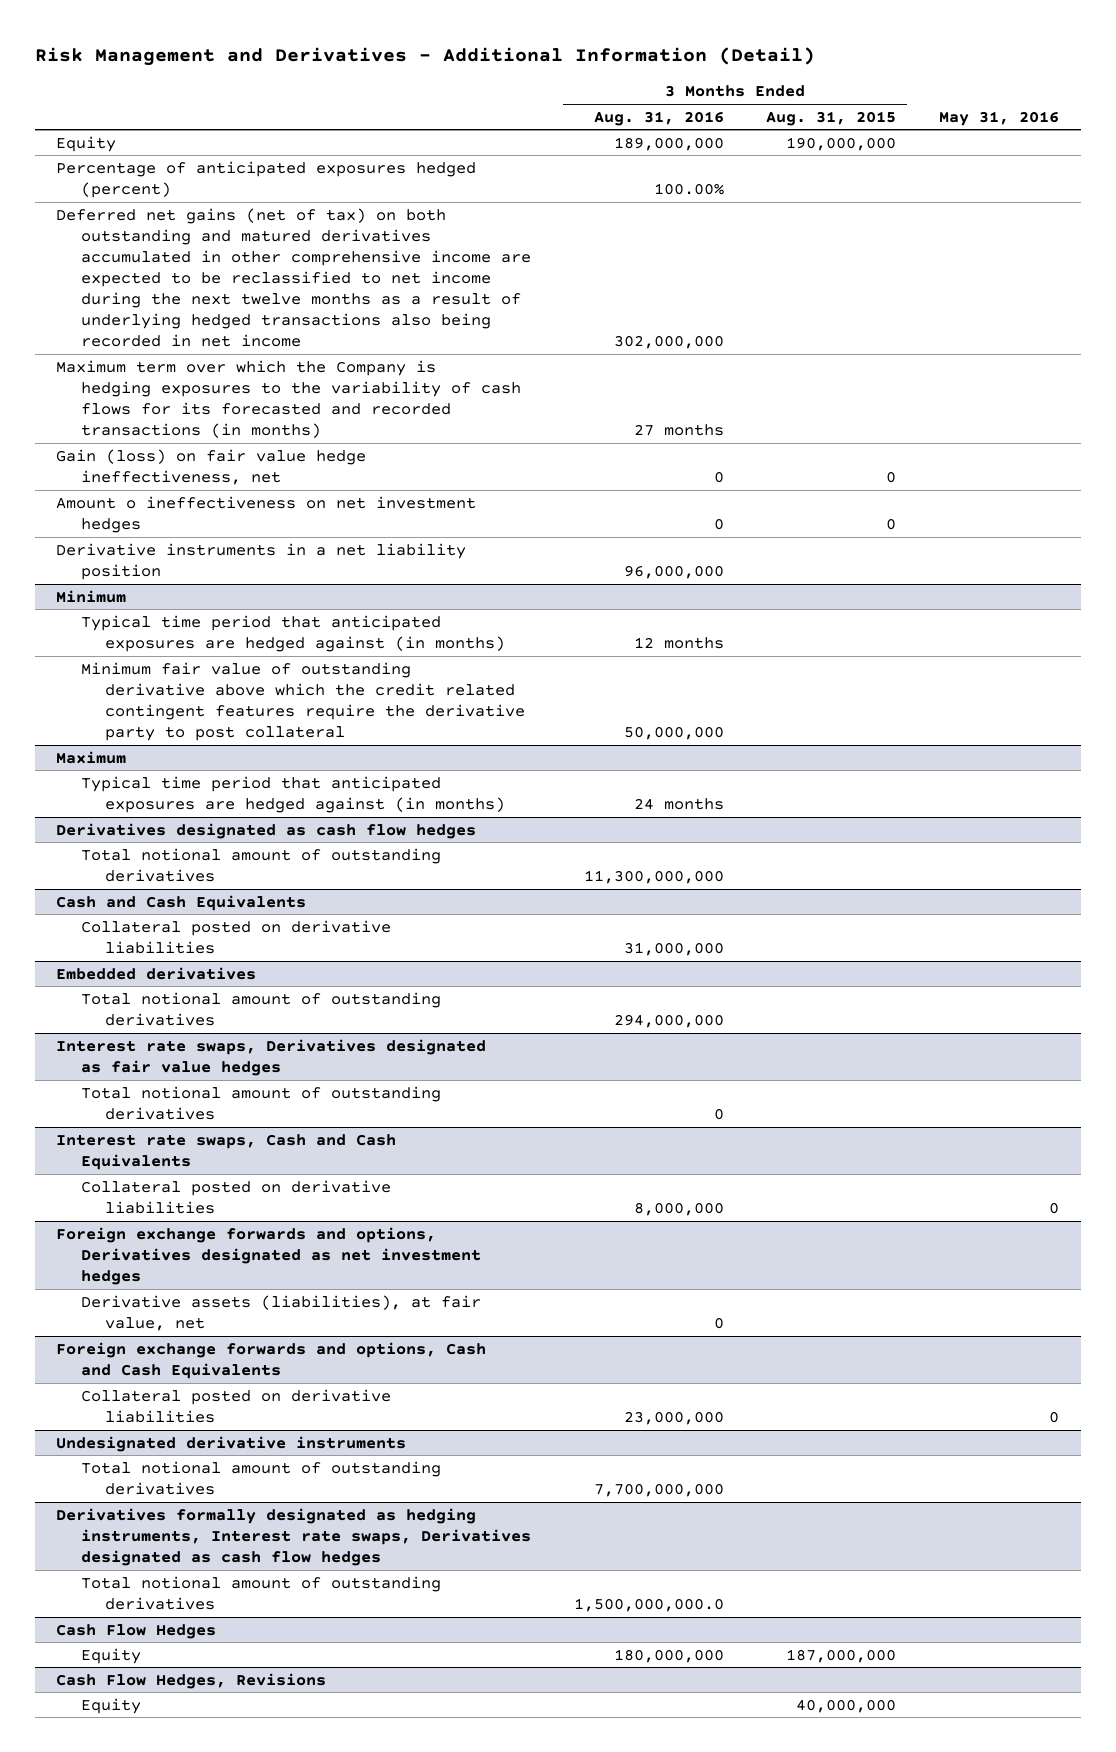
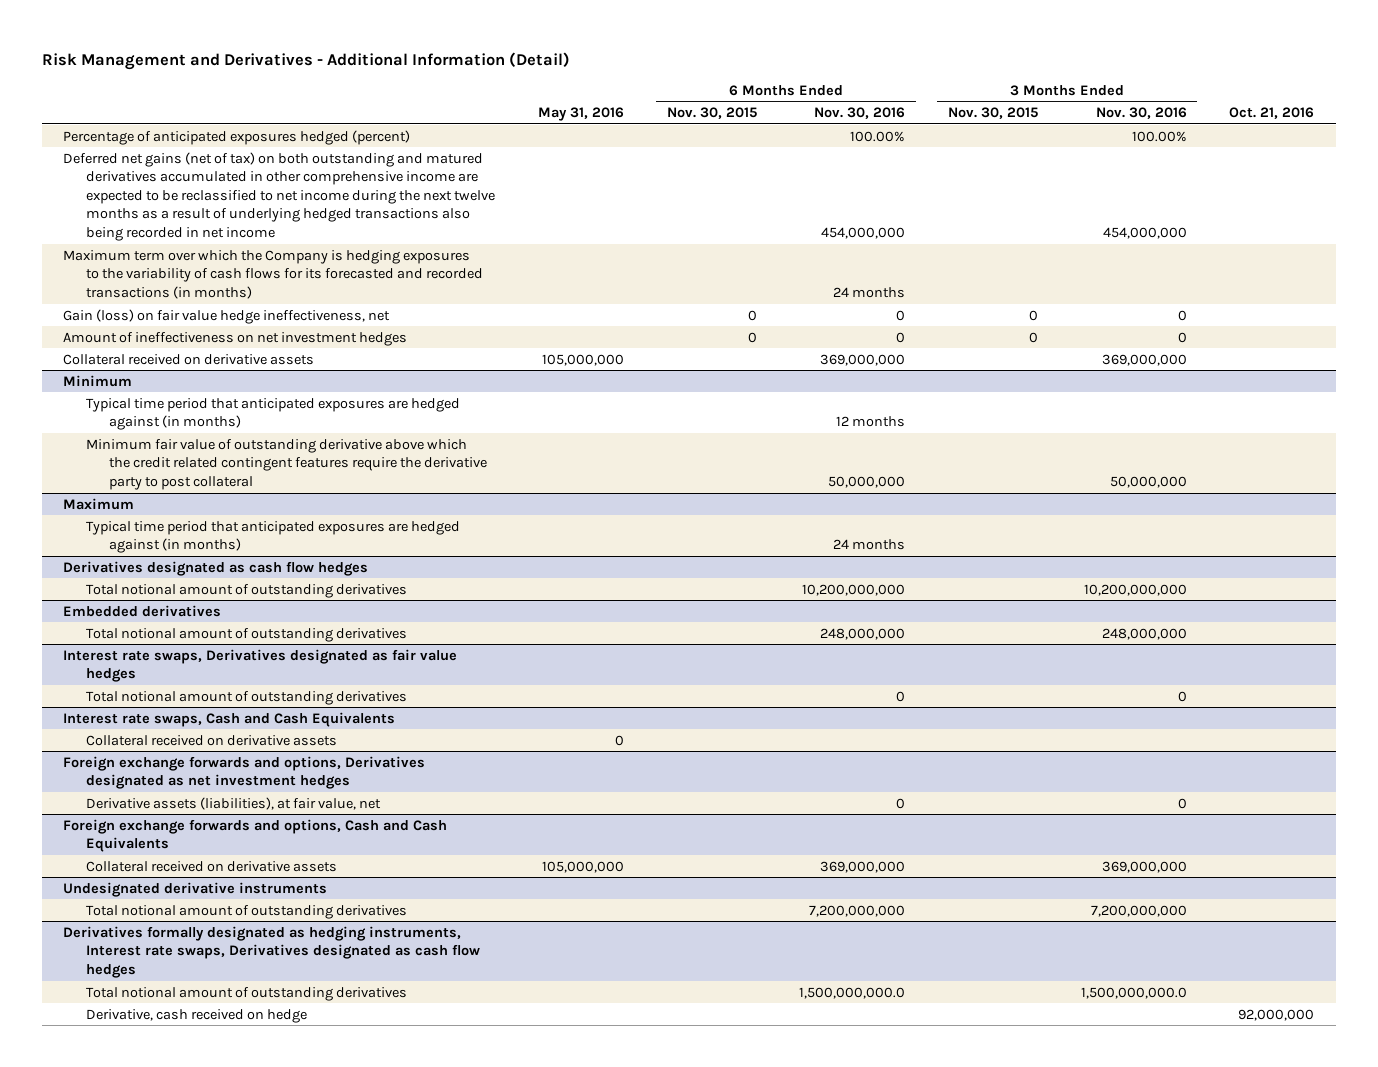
- | 3 Months Ended Aug. 31, 2016 | 3 Months Ended Aug. 31, 2015 | May 31, 2016
+ | May 31, 2016 | 6 Months Ended Nov. 30, 2015 | 6 Months Ended Nov. 30, 2016 | 3 Months Ended Nov. 30, 2015 | 3 Months Ended Nov. 30, 2016 | Oct. 21, 2016
- Equity | 189,000,000 | 190,000,000 |
- Amount o ineffectiveness on net investment hedges | 0 | 0 |
- Derivative instruments in a net liability position | 96,000,000 | |
+ Amount of ineffectiveness on net investment hedges | | 0 | 0 | 0 | 0 |
+ Collateral received on derivative assets | 105,000,000 | | 369,000,000 | | 369,000,000 |
- Cash and Cash Equivalents
- Collateral posted on derivative liabilities | 31,000,000 | |
@ Interest rate swaps, Cash and Cash Equivalents
- Collateral posted on derivative liabilities | 8,000,000 | | 0
+ Collateral received on derivative assets | 0 | | | | |
@ Foreign exchange forwards and options, Cash and Cash Equivalents
- Collateral posted on derivative liabilities | 23,000,000 | | 0
+ Collateral received on derivative assets | 105,000,000 | | 369,000,000 | | 369,000,000 |
- Cash Flow Hedges
- Equity | 180,000,000 | 187,000,000 |
- Cash Flow Hedges, Revisions
- Equity | | 40,000,000 |
@ Derivatives formally designated as hedging instruments, Interest rate swaps, Derivatives designated as cash flow hedges
+ Derivative, cash received on hedge | | | | | | 92,000,000

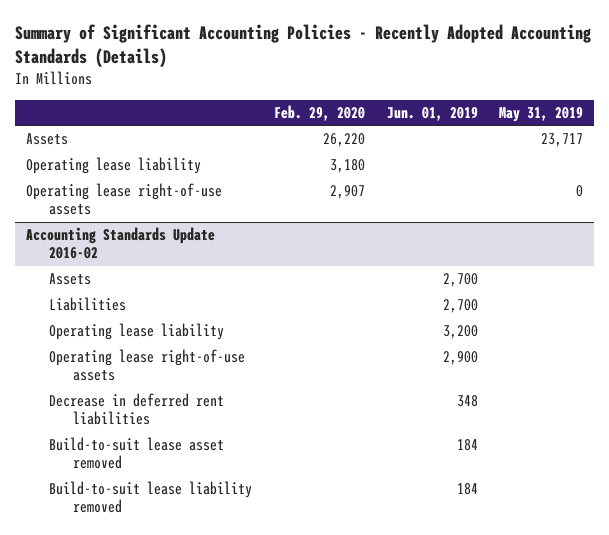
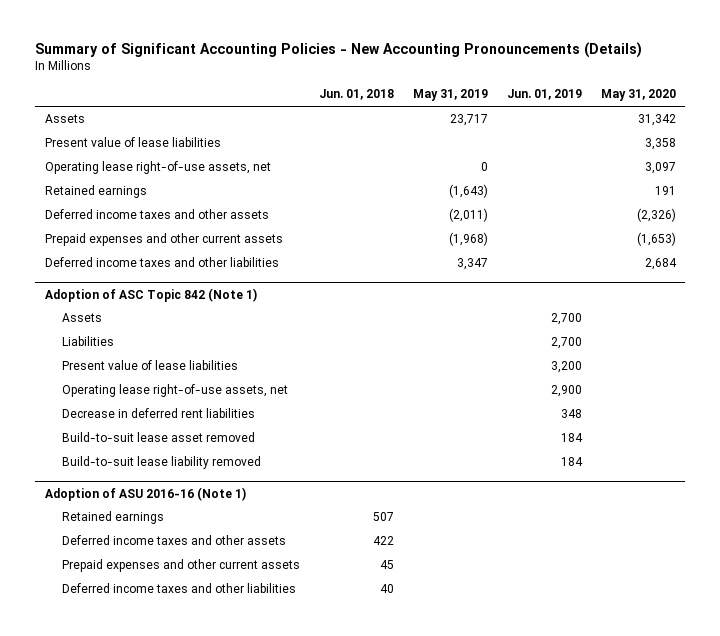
- Summary of Significant Accounting Policies - Recently Adopted Accounting Standards (Details)
+ Summary of Significant Accounting Policies - New Accounting Pronouncements (Details)
- | Feb. 29, 2020 | Jun. 01, 2019 | May 31, 2019
+ | Jun. 01, 2018 | May 31, 2019 | Jun. 01, 2019 | May 31, 2020
- Operating lease liability | 3,180 | |
- Operating lease right-of-use assets | 2,907 | | 0
- Accounting Standards Update 2016-02
+ Present value of lease liabilities | | | | 3,358
+ Operating lease right-of-use assets, net | | 0 | | 3,097
+ Retained earnings | | (1,643) | | 191
+ Deferred income taxes and other assets | | (2,011) | | (2,326)
+ Prepaid expenses and other current assets | | (1,968) | | (1,653)
+ Deferred income taxes and other liabilities | | 3,347 | | 2,684
+ Adoption of ASC Topic 842 (Note 1)
- Operating lease liability | | 3,200 |
- Operating lease right-of-use assets | | 2,900 |
+ Present value of lease liabilities | | | 3,200 |
+ Operating lease right-of-use assets, net | | | 2,900 |
+ Adoption of ASU 2016-16 (Note 1)
+ Retained earnings | 507 | | |
+ Deferred income taxes and other assets | 422 | | |
+ Prepaid expenses and other current assets | 45 | | |
+ Deferred income taxes and other liabilities | 40 | | |

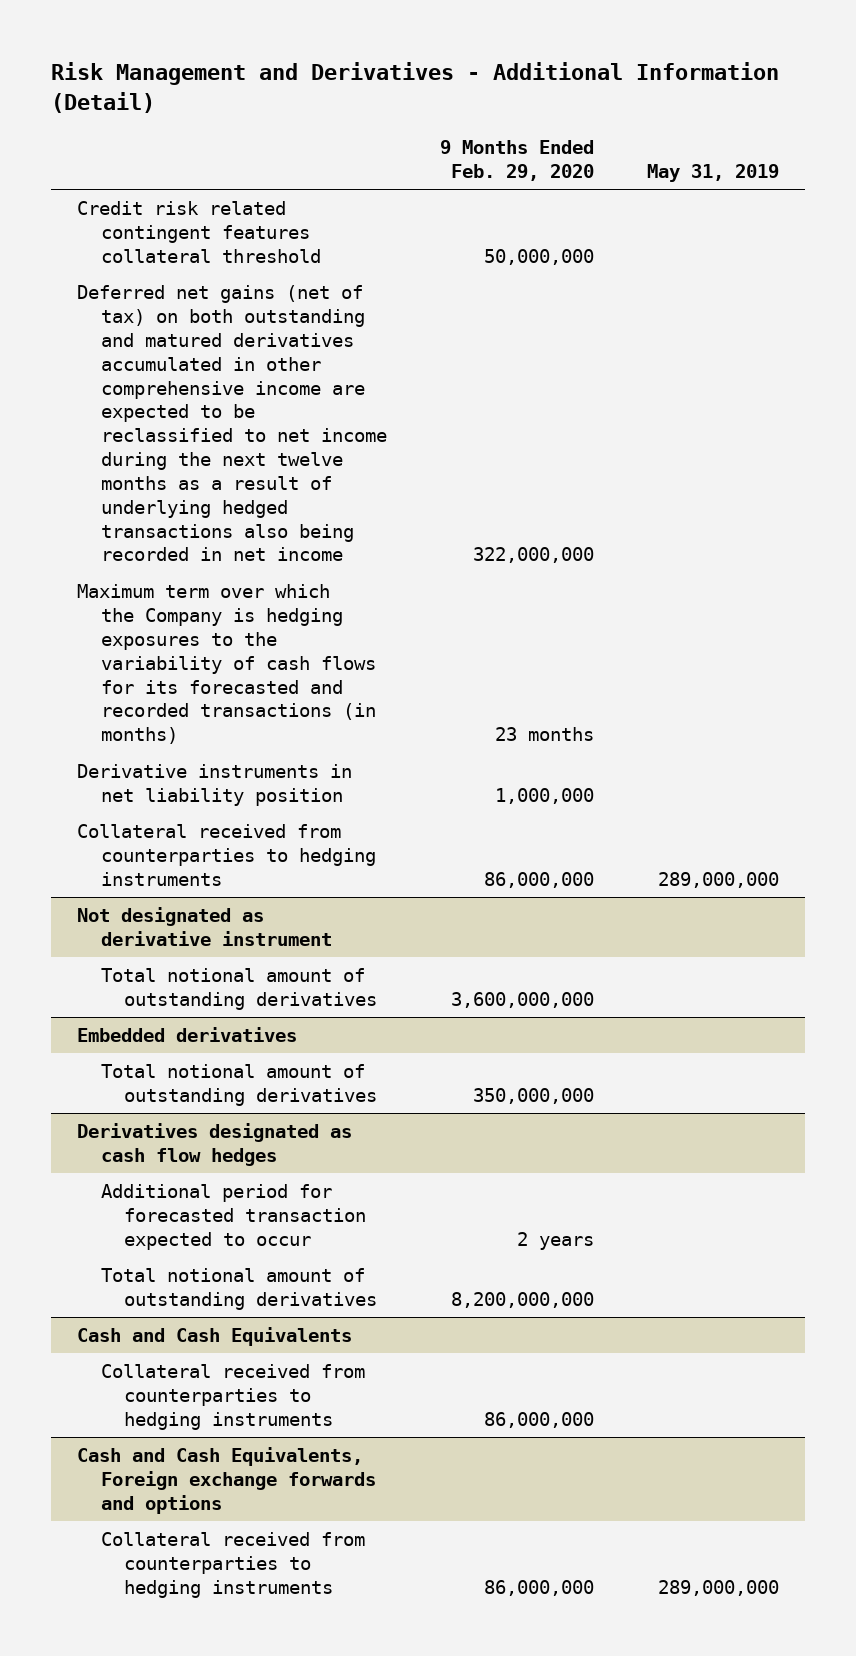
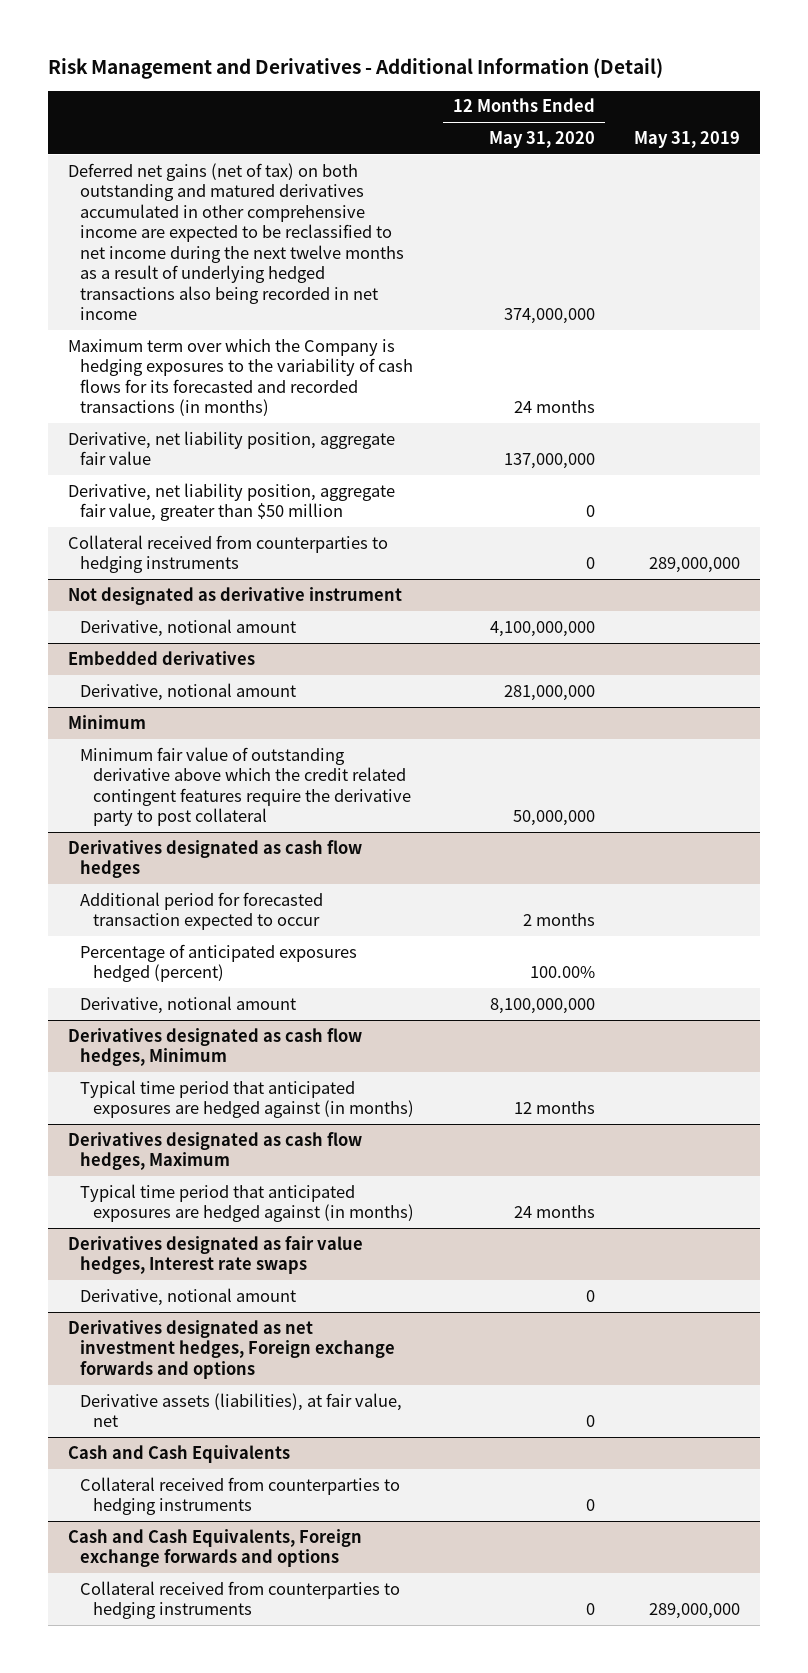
- | 9 Months Ended Feb. 29, 2020 | May 31, 2019
+ | 12 Months Ended May 31, 2020 | May 31, 2019
- Credit risk related contingent features collateral threshold | 50,000,000 |
- Derivative instruments in net liability position | 1,000,000 |
+ Derivative, net liability position, aggregate fair value | 137,000,000 |
+ Derivative, net liability position, aggregate fair value, greater than $50 million | 0 |
@ Not designated as derivative instrument
- Total notional amount of outstanding derivatives | 3,600,000,000 |
+ Derivative, notional amount | 4,100,000,000 |
@ Embedded derivatives
- Total notional amount of outstanding derivatives | 350,000,000 |
+ Derivative, notional amount | 281,000,000 |
+ Minimum
+ Minimum fair value of outstanding derivative above which the credit related contingent features require the derivative party to post collateral | 50,000,000 |
@ Derivatives designated as cash flow hedges
- Total notional amount of outstanding derivatives | 8,200,000,000 |
+ Percentage of anticipated exposures hedged (percent) | 100.00% |
+ Derivative, notional amount | 8,100,000,000 |
+ Derivatives designated as cash flow hedges, Minimum
+ Typical time period that anticipated exposures are hedged against (in months) | 12 months |
+ Derivatives designated as cash flow hedges, Maximum
+ Typical time period that anticipated exposures are hedged against (in months) | 24 months |
+ Derivatives designated as fair value hedges, Interest rate swaps
+ Derivative, notional amount | 0 |
+ Derivatives designated as net investment hedges, Foreign exchange forwards and options
+ Derivative assets (liabilities), at fair value, net | 0 |

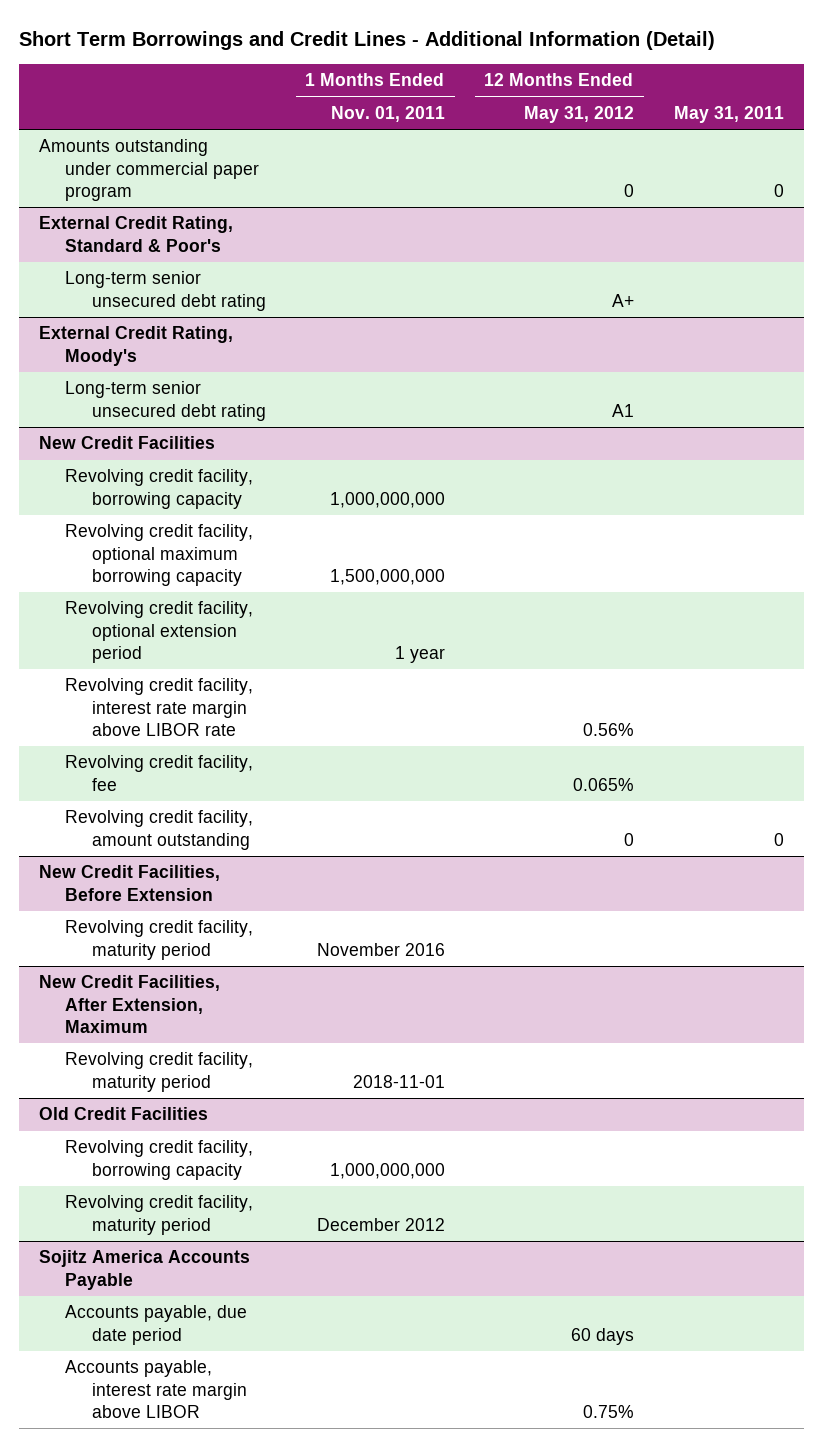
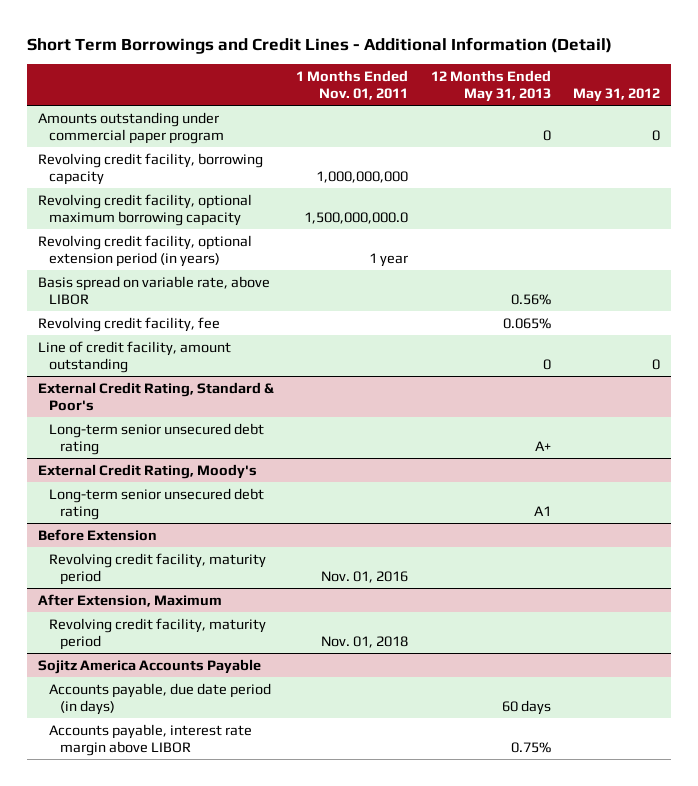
- | 1 Months Ended Nov. 01, 2011 | 12 Months Ended May 31, 2012 | May 31, 2011
+ | 1 Months Ended Nov. 01, 2011 | 12 Months Ended May 31, 2013 | May 31, 2012
+ Revolving credit facility, borrowing capacity | 1,000,000,000 | |
+ Revolving credit facility, optional maximum borrowing capacity | 1,500,000,000.0 | |
+ Revolving credit facility, optional extension period (in years) | 1 year | |
+ Basis spread on variable rate, above LIBOR | | 0.56% |
+ Revolving credit facility, fee | | 0.065% |
+ Line of credit facility, amount outstanding | | 0 | 0
- New Credit Facilities
- Revolving credit facility, borrowing capacity | 1,000,000,000 | |
- Revolving credit facility, optional maximum borrowing capacity | 1,500,000,000 | |
- Revolving credit facility, optional extension period | 1 year | |
- Revolving credit facility, interest rate margin above LIBOR rate | | 0.56% |
- Revolving credit facility, fee | | 0.065% |
- Revolving credit facility, amount outstanding | | 0 | 0
- New Credit Facilities, Before Extension
- Revolving credit facility, maturity period | November 2016 | |
- New Credit Facilities, After Extension, Maximum
- Revolving credit facility, maturity period | 2018-11-01 | |
- Old Credit Facilities
- Revolving credit facility, borrowing capacity | 1,000,000,000 | |
- Revolving credit facility, maturity period | December 2012 | |
+ Before Extension
+ Revolving credit facility, maturity period | Nov. 01, 2016 | |
+ After Extension, Maximum
+ Revolving credit facility, maturity period | Nov. 01, 2018 | |
@ Sojitz America Accounts Payable
- Accounts payable, due date period | | 60 days |
+ Accounts payable, due date period (in days) | | 60 days |

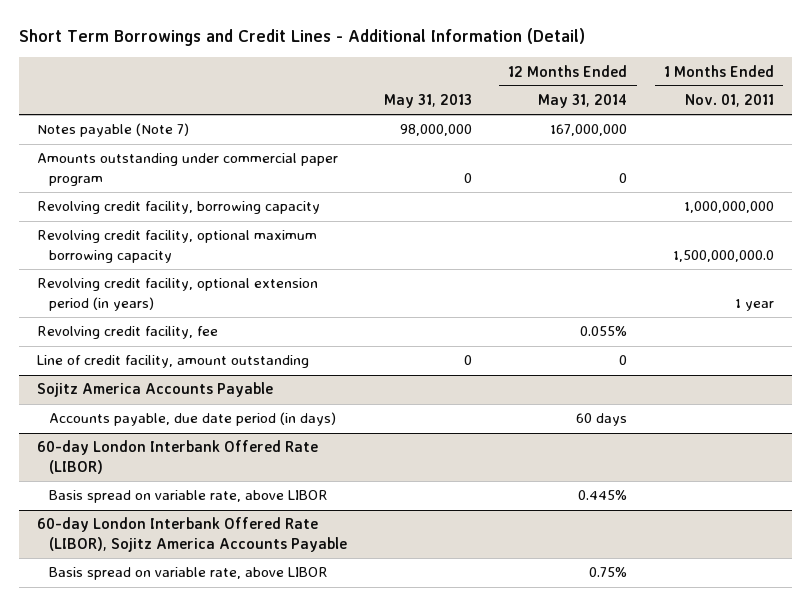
- | 1 Months Ended Nov. 01, 2011 | 12 Months Ended May 31, 2013 | May 31, 2012
+ | May 31, 2013 | 12 Months Ended May 31, 2014 | 1 Months Ended Nov. 01, 2011
+ Notes payable (Note 7) | 98,000,000 | 167,000,000 |
- Basis spread on variable rate, above LIBOR | | 0.56% |
- External Credit Rating, Standard & Poor's
- Long-term senior unsecured debt rating | | A+ |
- External Credit Rating, Moody's
- Long-term senior unsecured debt rating | | A1 |
- Before Extension
- Revolving credit facility, maturity period | Nov. 01, 2016 | |
- After Extension, Maximum
- Revolving credit facility, maturity period | Nov. 01, 2018 | |
@ Sojitz America Accounts Payable
- Accounts payable, interest rate margin above LIBOR | | 0.75% |
+ 60-day London Interbank Offered Rate (LIBOR)
+ Basis spread on variable rate, above LIBOR | | 0.445% |
+ 60-day London Interbank Offered Rate (LIBOR), Sojitz America Accounts Payable
+ Basis spread on variable rate, above LIBOR | | 0.75% |

